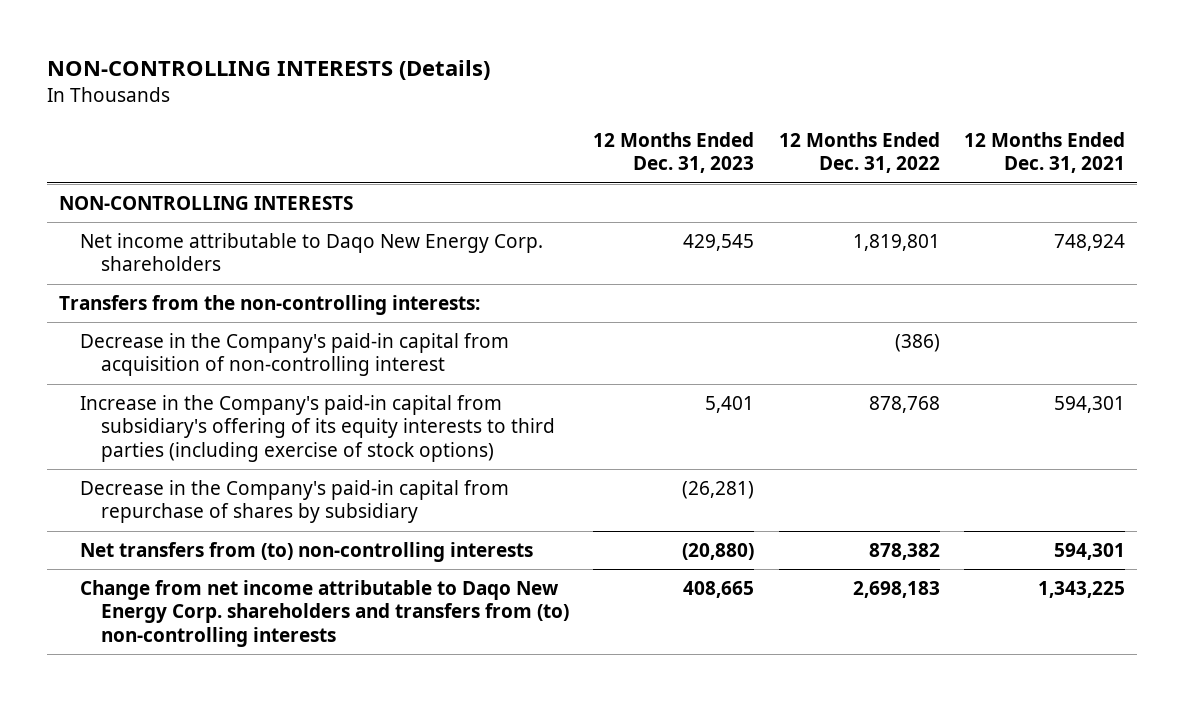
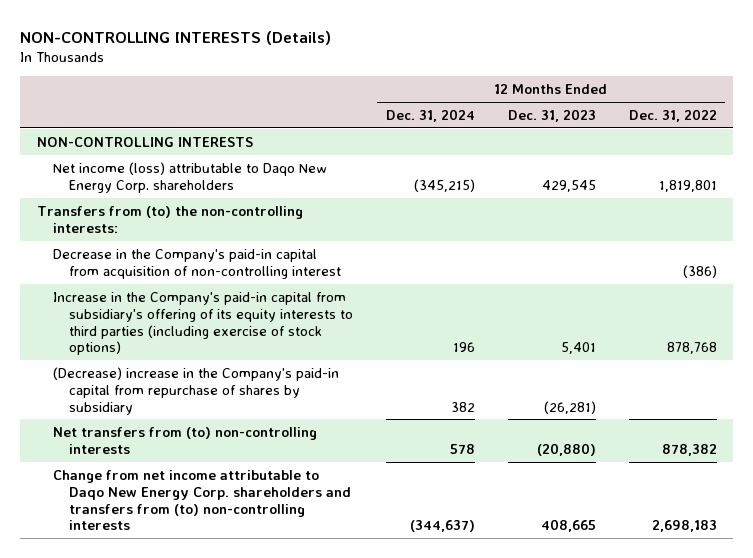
- | 12 Months Ended Dec. 31, 2023 | 12 Months Ended Dec. 31, 2022 | 12 Months Ended Dec. 31, 2021
+ | 12 Months Ended Dec. 31, 2024 | 12 Months Ended Dec. 31, 2023 | 12 Months Ended Dec. 31, 2022
- Net income attributable to Daqo New Energy Corp. shareholders | 429,545 | 1,819,801 | 748,924
- Transfers from the non-controlling interests:
+ Net income (loss) attributable to Daqo New Energy Corp. shareholders | (345,215) | 429,545 | 1,819,801
+ Transfers from (to) the non-controlling interests:
- Decrease in the Company's paid-in capital from repurchase of shares by subsidiary | (26,281) | |
+ (Decrease) increase in the Company's paid-in capital from repurchase of shares by subsidiary | 382 | (26,281) |

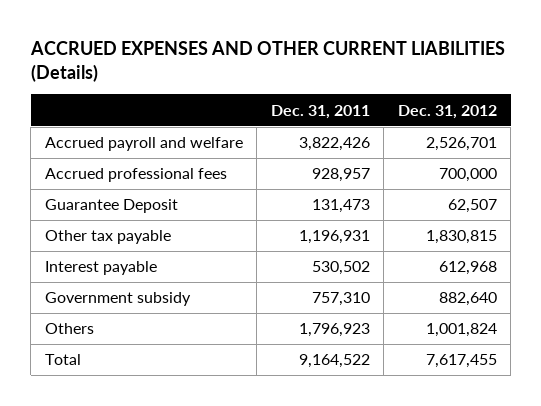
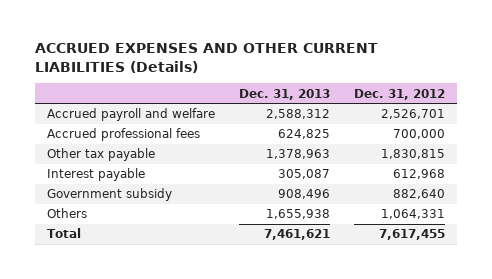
- | Dec. 31, 2011 | Dec. 31, 2012
+ | Dec. 31, 2013 | Dec. 31, 2012
- Guarantee Deposit | 131,473 | 62,507
- Others | 1,796,923 | 1,001,824
+ Others | 1,655,938 | 1,064,331

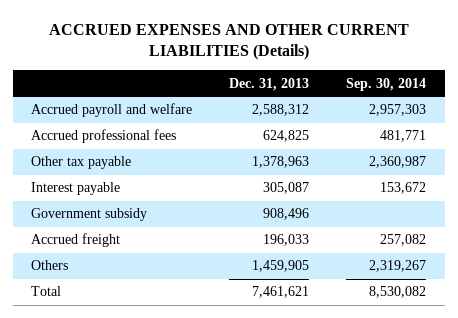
- | Dec. 31, 2013 | Dec. 31, 2012
+ | Dec. 31, 2013 | Sep. 30, 2014
- Others | 1,655,938 | 1,064,331
+ Accrued freight | 196,033 | 257,082
+ Others | 1,459,905 | 2,319,267

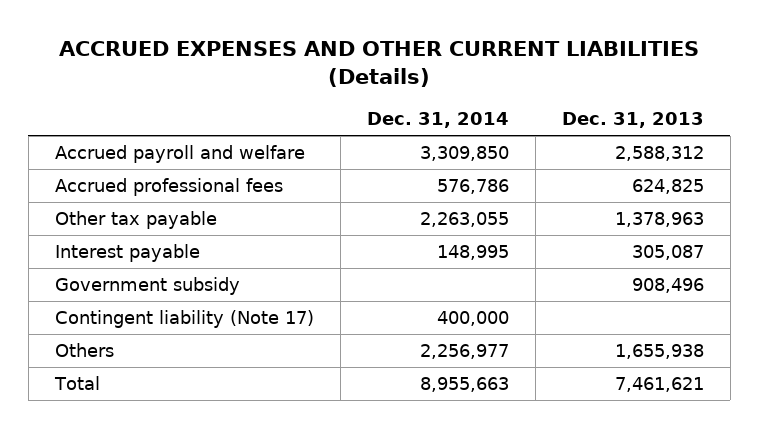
- | Dec. 31, 2013 | Sep. 30, 2014
+ | Dec. 31, 2014 | Dec. 31, 2013
- Accrued freight | 196,033 | 257,082
- Others | 1,459,905 | 2,319,267
+ Contingent liability (Note 17) | 400,000 |
+ Others | 2,256,977 | 1,655,938

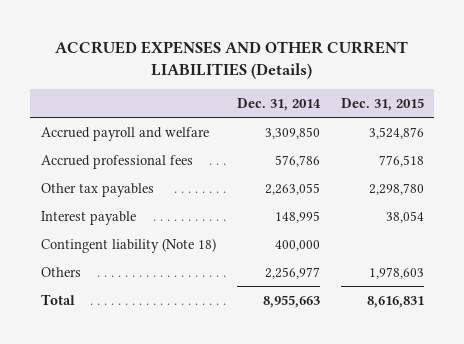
- | Dec. 31, 2014 | Dec. 31, 2013
+ | Dec. 31, 2014 | Dec. 31, 2015
- Other tax payable | 2,263,055 | 1,378,963
+ Other tax payables | 2,263,055 | 2,298,780
- Government subsidy | | 908,496
- Contingent liability (Note 17) | 400,000 |
+ Contingent liability (Note 18) | 400,000 |

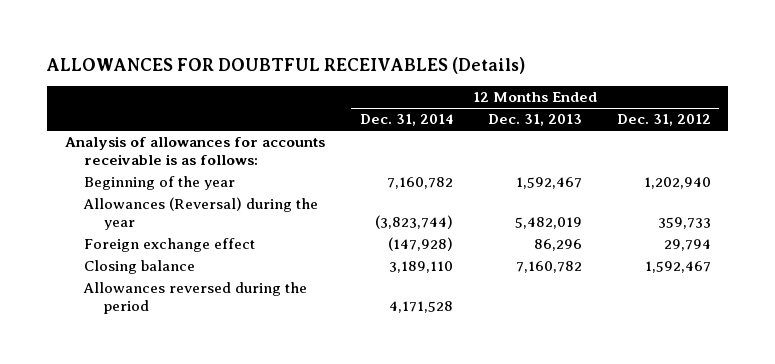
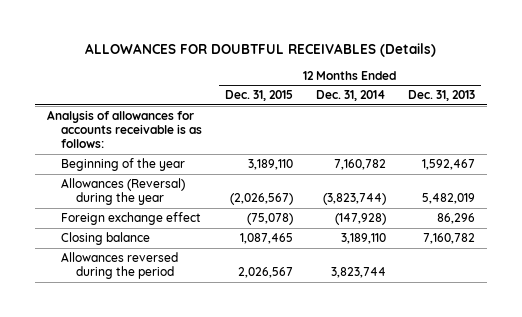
- | 12 Months Ended Dec. 31, 2014 | 12 Months Ended Dec. 31, 2013 | 12 Months Ended Dec. 31, 2012
+ | 12 Months Ended Dec. 31, 2015 | 12 Months Ended Dec. 31, 2014 | 12 Months Ended Dec. 31, 2013
- Allowances reversed during the period | 4,171,528 | |
+ Allowances reversed during the period | 2,026,567 | 3,823,744 |

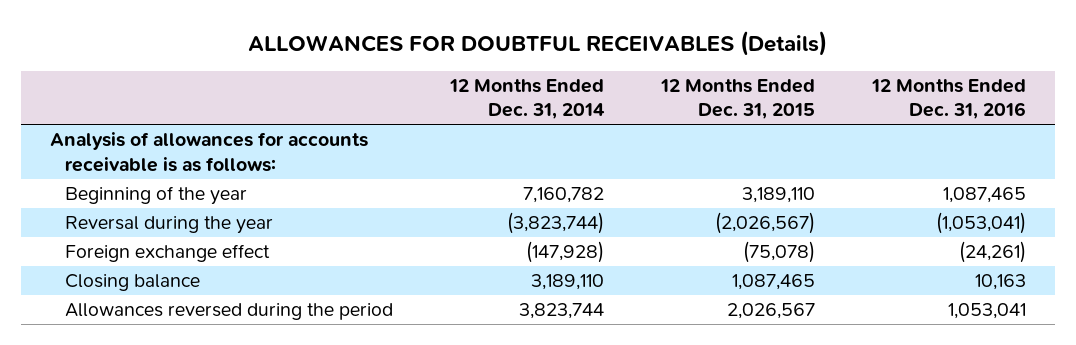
- | 12 Months Ended Dec. 31, 2015 | 12 Months Ended Dec. 31, 2014 | 12 Months Ended Dec. 31, 2013
+ | 12 Months Ended Dec. 31, 2014 | 12 Months Ended Dec. 31, 2015 | 12 Months Ended Dec. 31, 2016
- Allowances (Reversal) during the year | (2,026,567) | (3,823,744) | 5,482,019
+ Reversal during the year | (3,823,744) | (2,026,567) | (1,053,041)

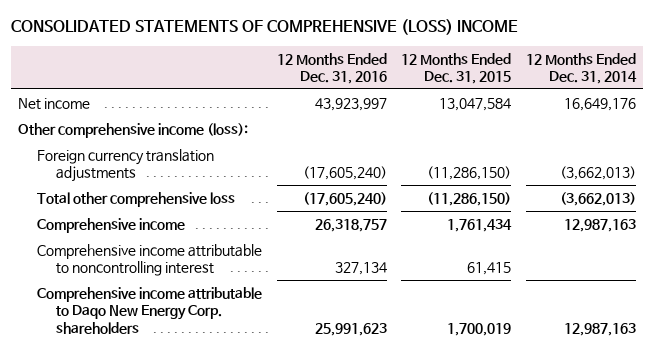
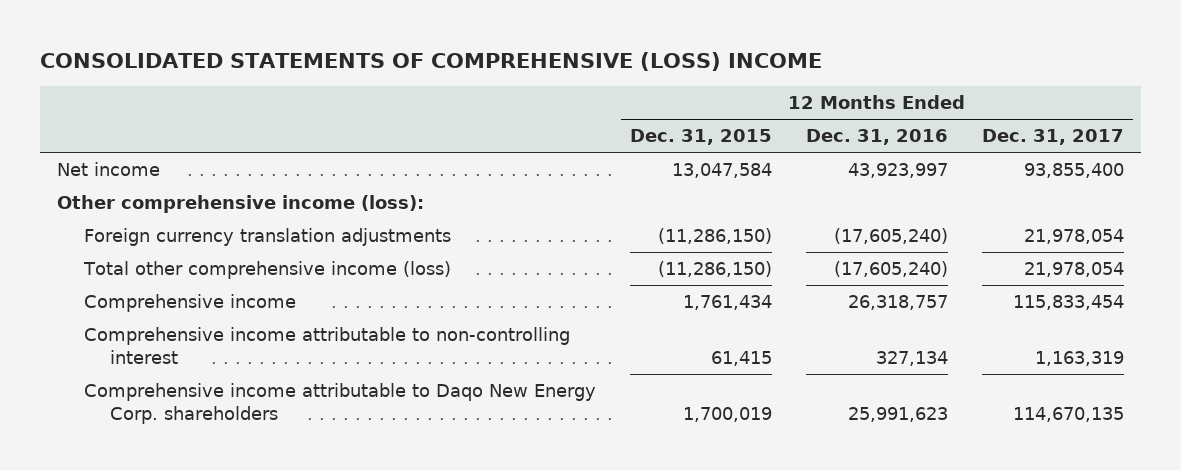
- | 12 Months Ended Dec. 31, 2016 | 12 Months Ended Dec. 31, 2015 | 12 Months Ended Dec. 31, 2014
+ | 12 Months Ended Dec. 31, 2015 | 12 Months Ended Dec. 31, 2016 | 12 Months Ended Dec. 31, 2017
- Total other comprehensive loss | (17,605,240) | (11,286,150) | (3,662,013)
+ Total other comprehensive income (loss) | (11,286,150) | (17,605,240) | 21,978,054
- Comprehensive income attributable to noncontrolling interest | 327,134 | 61,415 |
+ Comprehensive income attributable to non-controlling interest | 61,415 | 327,134 | 1,163,319

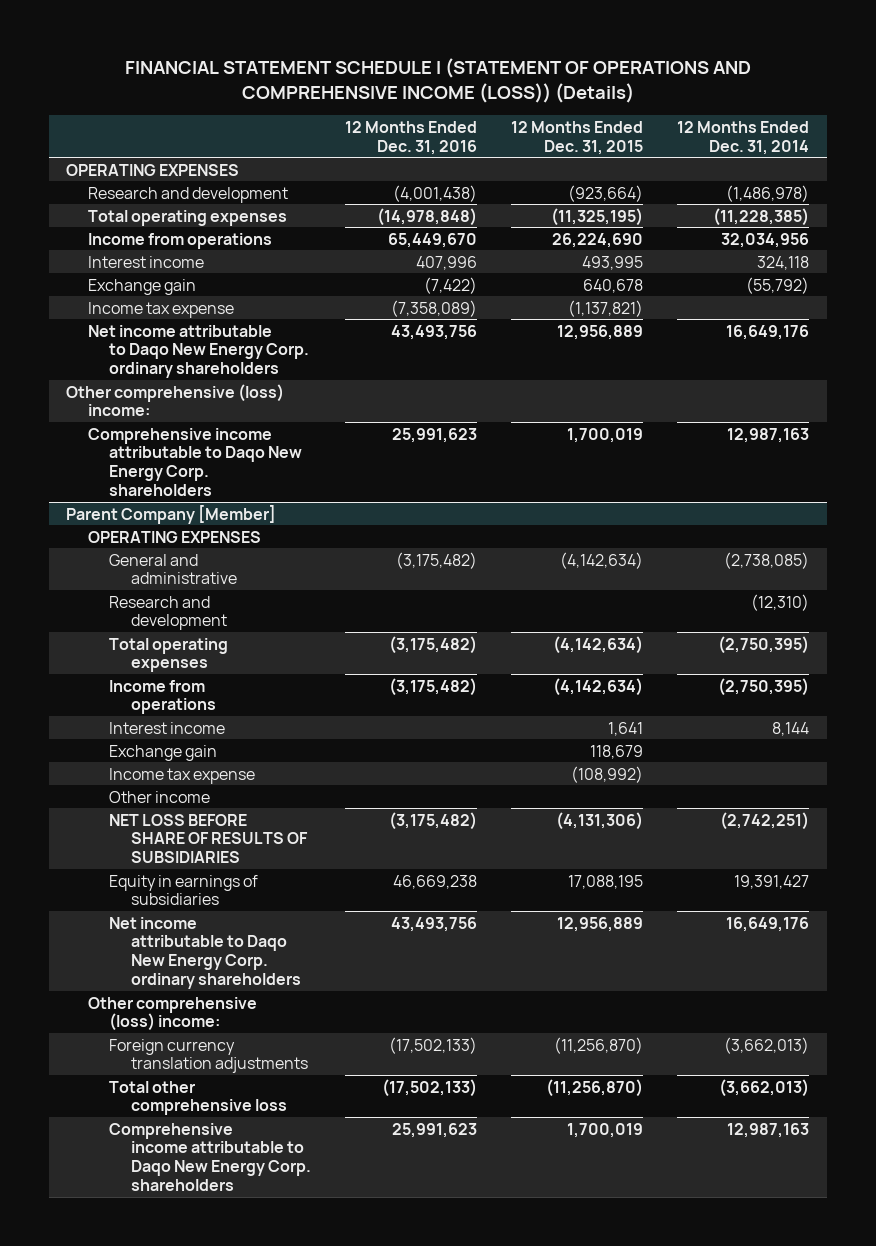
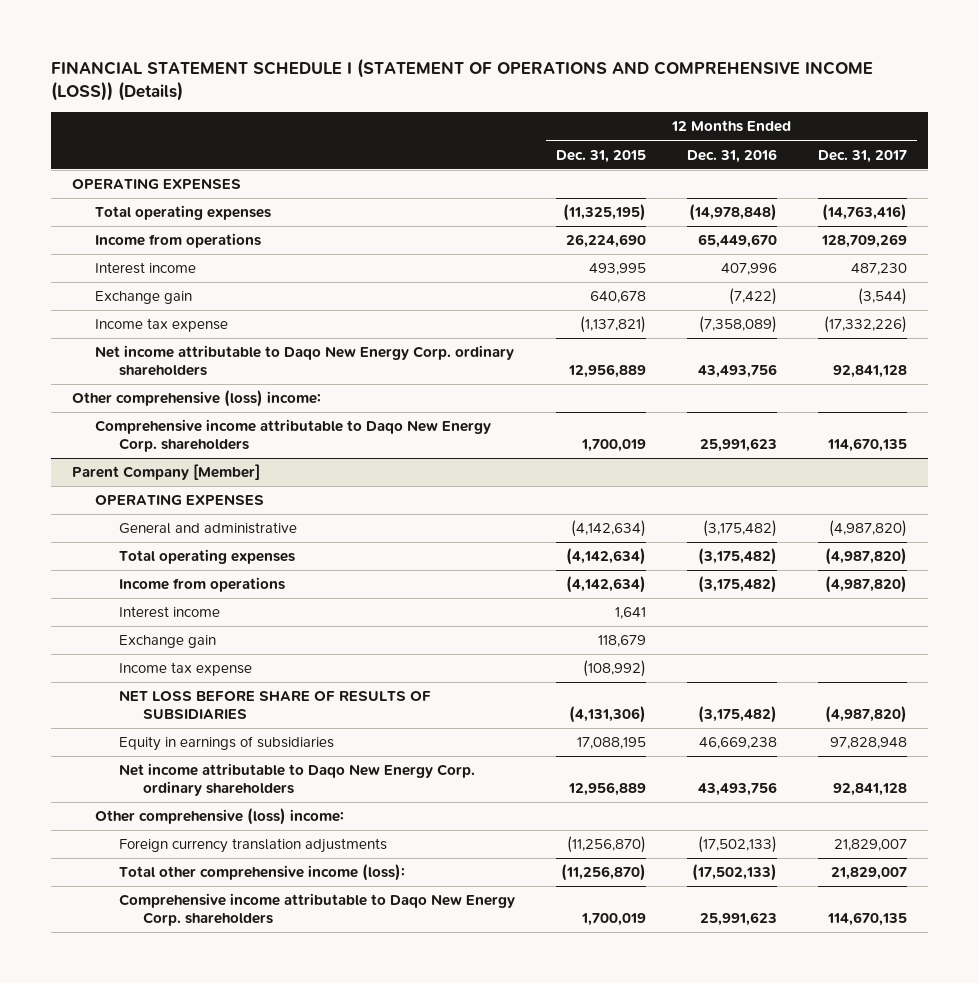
- | 12 Months Ended Dec. 31, 2016 | 12 Months Ended Dec. 31, 2015 | 12 Months Ended Dec. 31, 2014
+ | 12 Months Ended Dec. 31, 2015 | 12 Months Ended Dec. 31, 2016 | 12 Months Ended Dec. 31, 2017
- Research and development | (4,001,438) | (923,664) | (1,486,978)
@ Parent Company [Member]
- Research and development | | | (12,310)
- Other income
- Total other comprehensive loss | (17,502,133) | (11,256,870) | (3,662,013)
+ Total other comprehensive income (loss): | (11,256,870) | (17,502,133) | 21,829,007

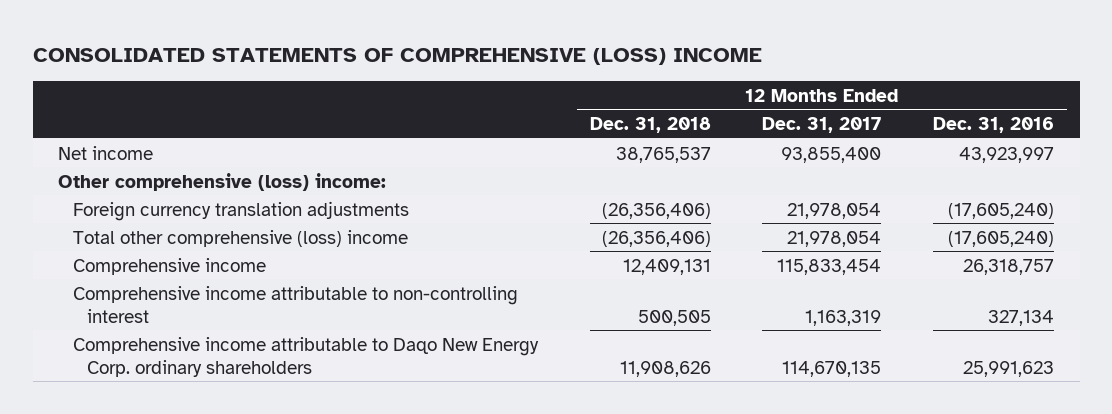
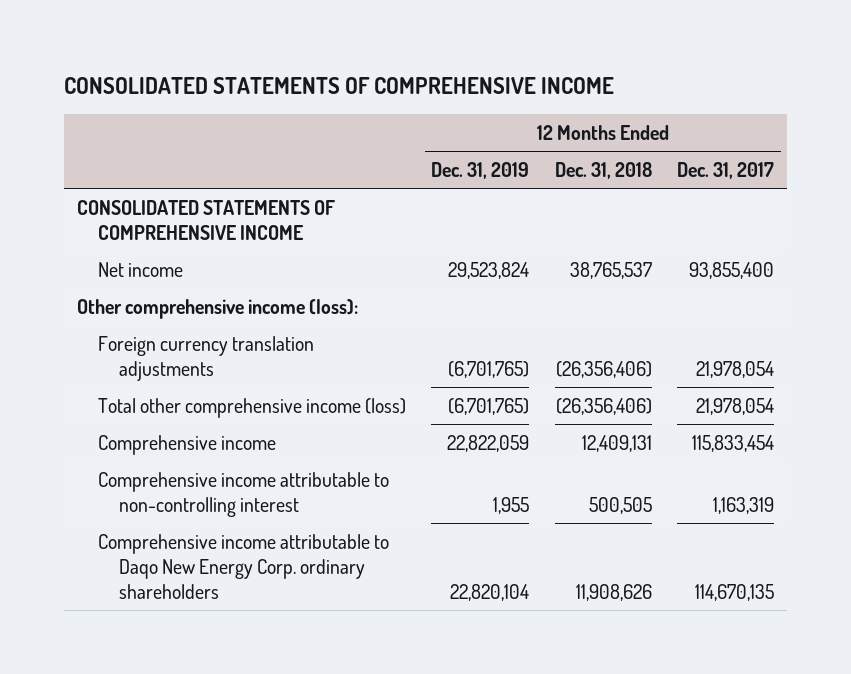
- CONSOLIDATED STATEMENTS OF COMPREHENSIVE (LOSS) INCOME
+ CONSOLIDATED STATEMENTS OF COMPREHENSIVE INCOME
- | 12 Months Ended Dec. 31, 2018 | 12 Months Ended Dec. 31, 2017 | 12 Months Ended Dec. 31, 2016
+ | 12 Months Ended Dec. 31, 2019 | 12 Months Ended Dec. 31, 2018 | 12 Months Ended Dec. 31, 2017
+ CONSOLIDATED STATEMENTS OF COMPREHENSIVE INCOME
- Other comprehensive (loss) income:
+ Other comprehensive income (loss):
- Total other comprehensive (loss) income | (26,356,406) | 21,978,054 | (17,605,240)
+ Total other comprehensive income (loss) | (6,701,765) | (26,356,406) | 21,978,054

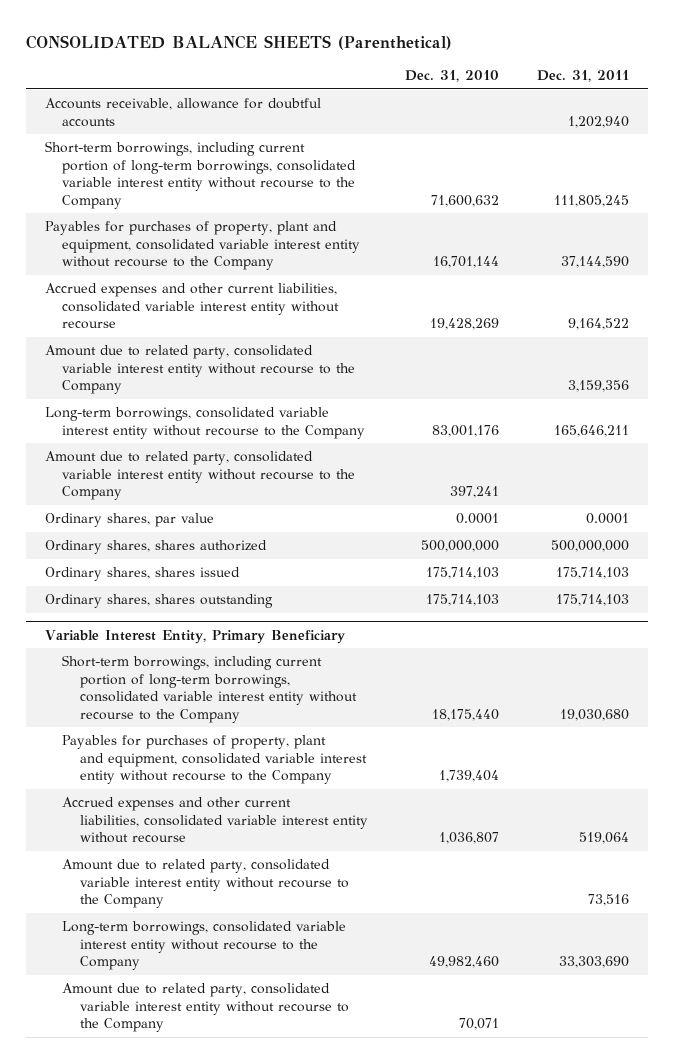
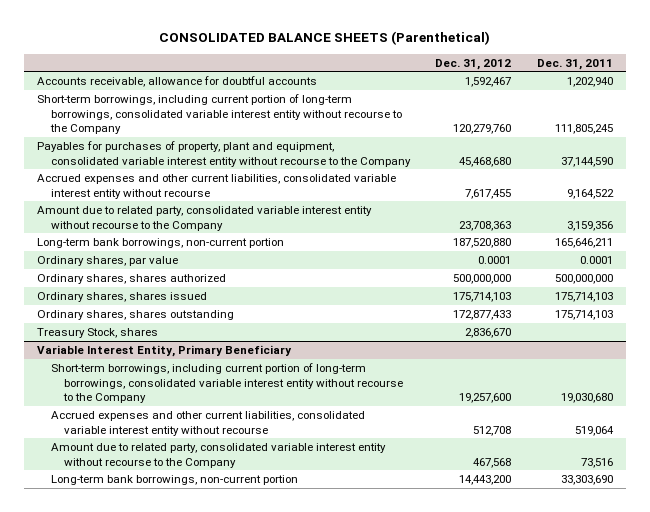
- | Dec. 31, 2010 | Dec. 31, 2011
+ | Dec. 31, 2012 | Dec. 31, 2011
- Long-term borrowings, consolidated variable interest entity without recourse to the Company | 83,001,176 | 165,646,211
- Amount due to related party, consolidated variable interest entity without recourse to the Company | 397,241 |
+ Long-term bank borrowings, non-current portion | 187,520,880 | 165,646,211
+ Treasury Stock, shares | 2,836,670 |
@ Variable Interest Entity, Primary Beneficiary
- Payables for purchases of property, plant and equipment, consolidated variable interest entity without recourse to the Company | 1,739,404 |
- Long-term borrowings, consolidated variable interest entity without recourse to the Company | 49,982,460 | 33,303,690
- Amount due to related party, consolidated variable interest entity without recourse to the Company | 70,071 |
+ Long-term bank borrowings, non-current portion | 14,443,200 | 33,303,690

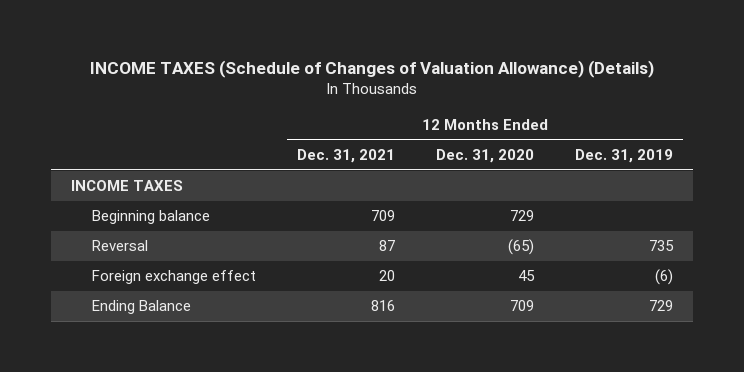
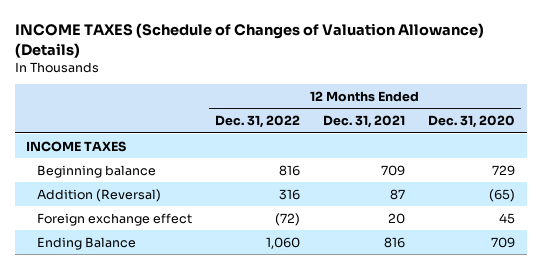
- | 12 Months Ended Dec. 31, 2021 | 12 Months Ended Dec. 31, 2020 | 12 Months Ended Dec. 31, 2019
+ | 12 Months Ended Dec. 31, 2022 | 12 Months Ended Dec. 31, 2021 | 12 Months Ended Dec. 31, 2020
- Reversal | 87 | (65) | 735
+ Addition (Reversal) | 316 | 87 | (65)

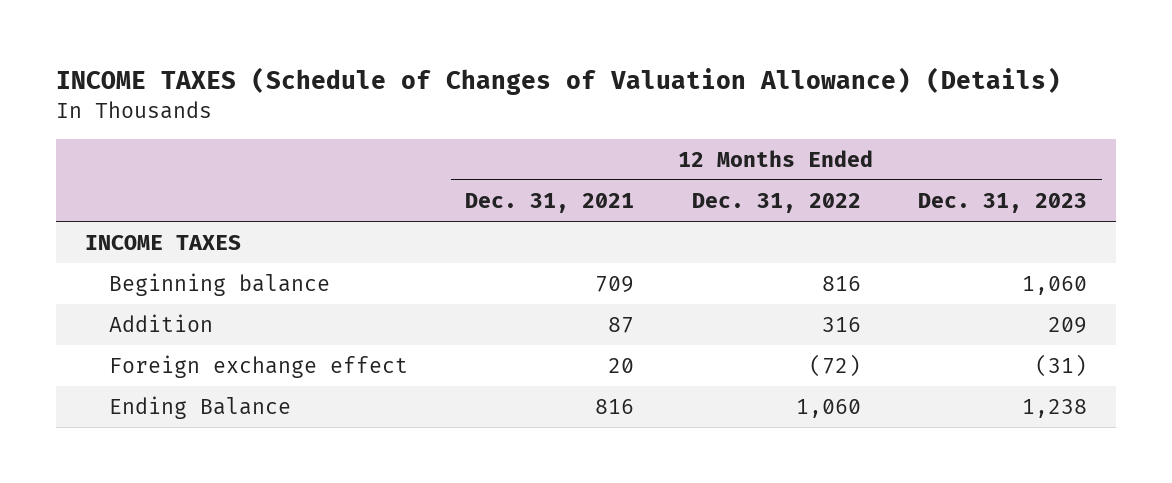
- | 12 Months Ended Dec. 31, 2022 | 12 Months Ended Dec. 31, 2021 | 12 Months Ended Dec. 31, 2020
+ | 12 Months Ended Dec. 31, 2021 | 12 Months Ended Dec. 31, 2022 | 12 Months Ended Dec. 31, 2023
- Addition (Reversal) | 316 | 87 | (65)
+ Addition | 87 | 316 | 209

